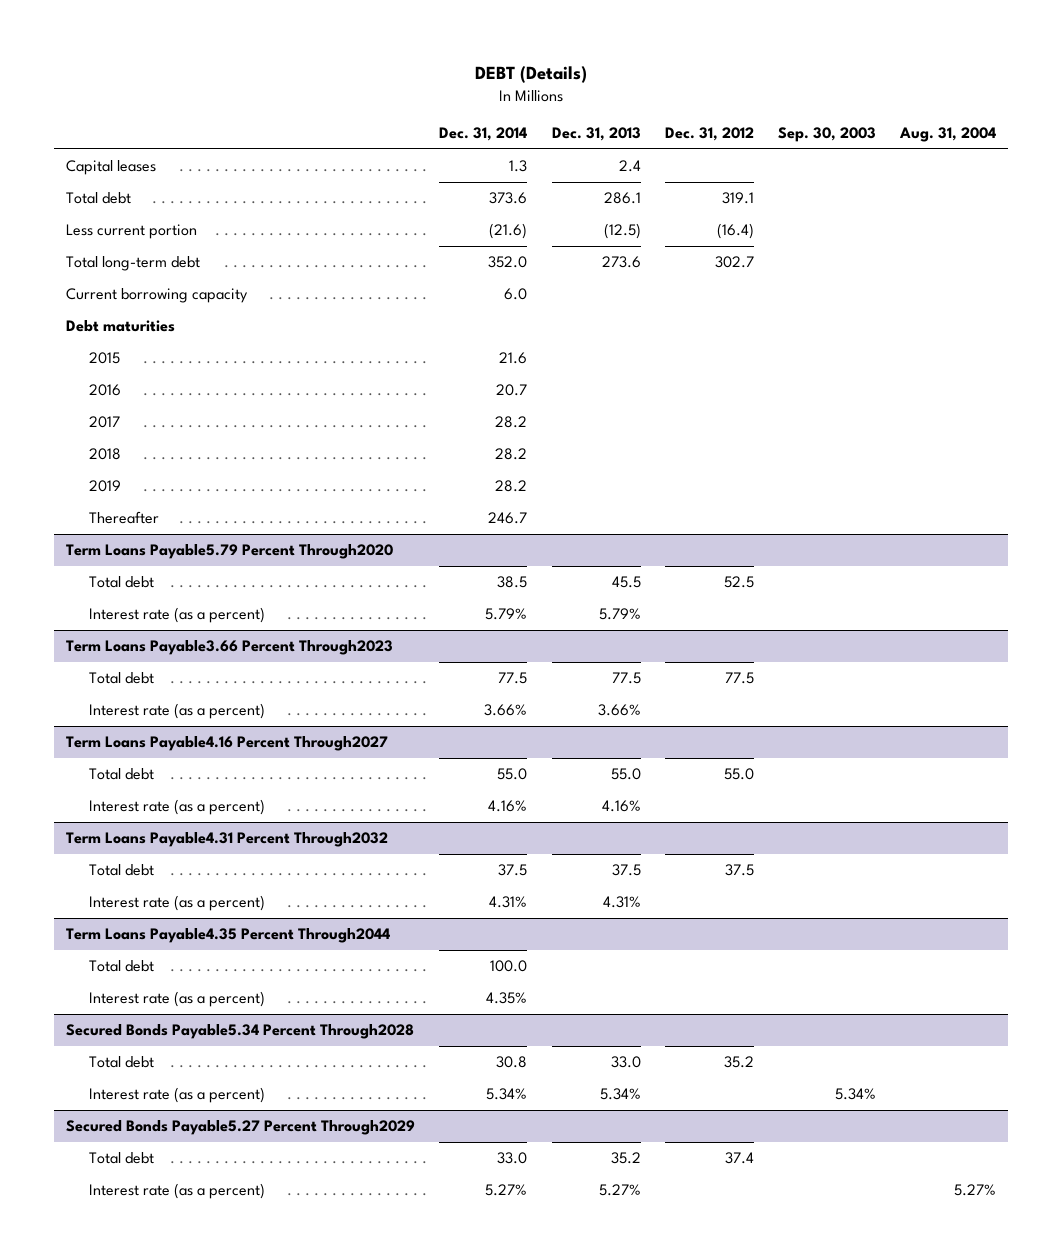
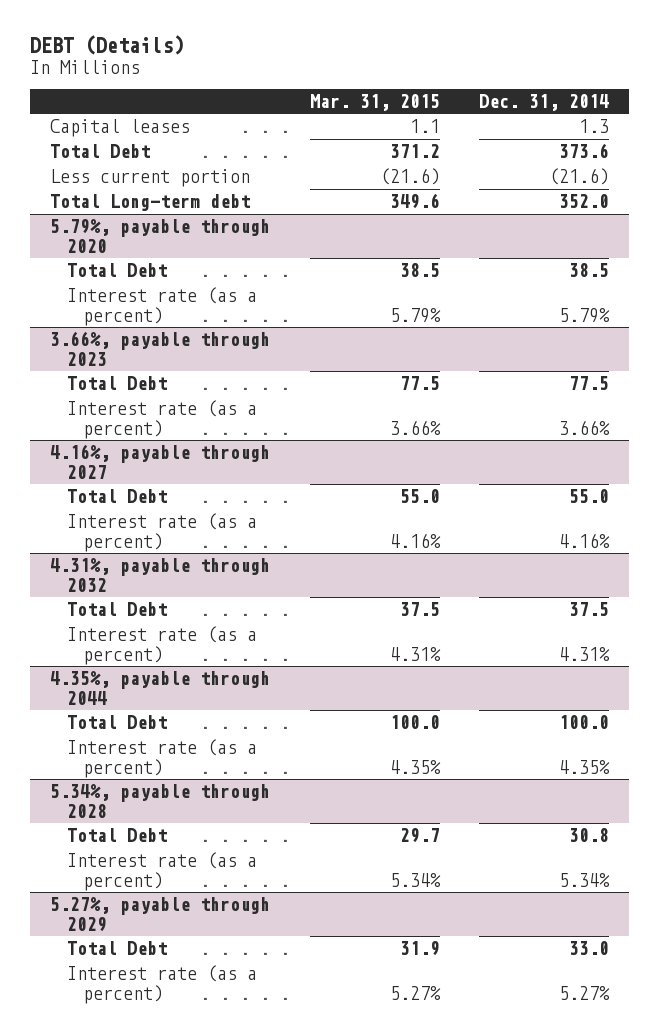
- | Dec. 31, 2014 | Dec. 31, 2013 | Dec. 31, 2012 | Sep. 30, 2003 | Aug. 31, 2004
+ | Mar. 31, 2015 | Dec. 31, 2014
- Total debt | 373.6 | 286.1 | 319.1 | |
+ Total Debt | 371.2 | 373.6
- Total long-term debt | 352.0 | 273.6 | 302.7 | |
- Current borrowing capacity | 6.0 | | | |
- Debt maturities
- 2015 | 21.6 | | | |
- 2016 | 20.7 | | | |
- 2017 | 28.2 | | | |
- 2018 | 28.2 | | | |
- 2019 | 28.2 | | | |
- Thereafter | 246.7 | | | |
- Term Loans Payable5.79 Percent Through2020
- Total debt | 38.5 | 45.5 | 52.5 | |
+ Total Long-term debt | 349.6 | 352.0
+ 5.79%, payable through 2020
+ Total Debt | 38.5 | 38.5
- Term Loans Payable3.66 Percent Through2023
- Total debt | 77.5 | 77.5 | 77.5 | |
+ 3.66%, payable through 2023
+ Total Debt | 77.5 | 77.5
- Term Loans Payable4.16 Percent Through2027
- Total debt | 55.0 | 55.0 | 55.0 | |
+ 4.16%, payable through 2027
+ Total Debt | 55.0 | 55.0
- Term Loans Payable4.31 Percent Through2032
- Total debt | 37.5 | 37.5 | 37.5 | |
+ 4.31%, payable through 2032
+ Total Debt | 37.5 | 37.5
- Term Loans Payable4.35 Percent Through2044
- Total debt | 100.0 | | | |
+ 4.35%, payable through 2044
+ Total Debt | 100.0 | 100.0
- Secured Bonds Payable5.34 Percent Through2028
- Total debt | 30.8 | 33.0 | 35.2 | |
+ 5.34%, payable through 2028
+ Total Debt | 29.7 | 30.8
- Secured Bonds Payable5.27 Percent Through2029
- Total debt | 33.0 | 35.2 | 37.4 | |
+ 5.27%, payable through 2029
+ Total Debt | 31.9 | 33.0

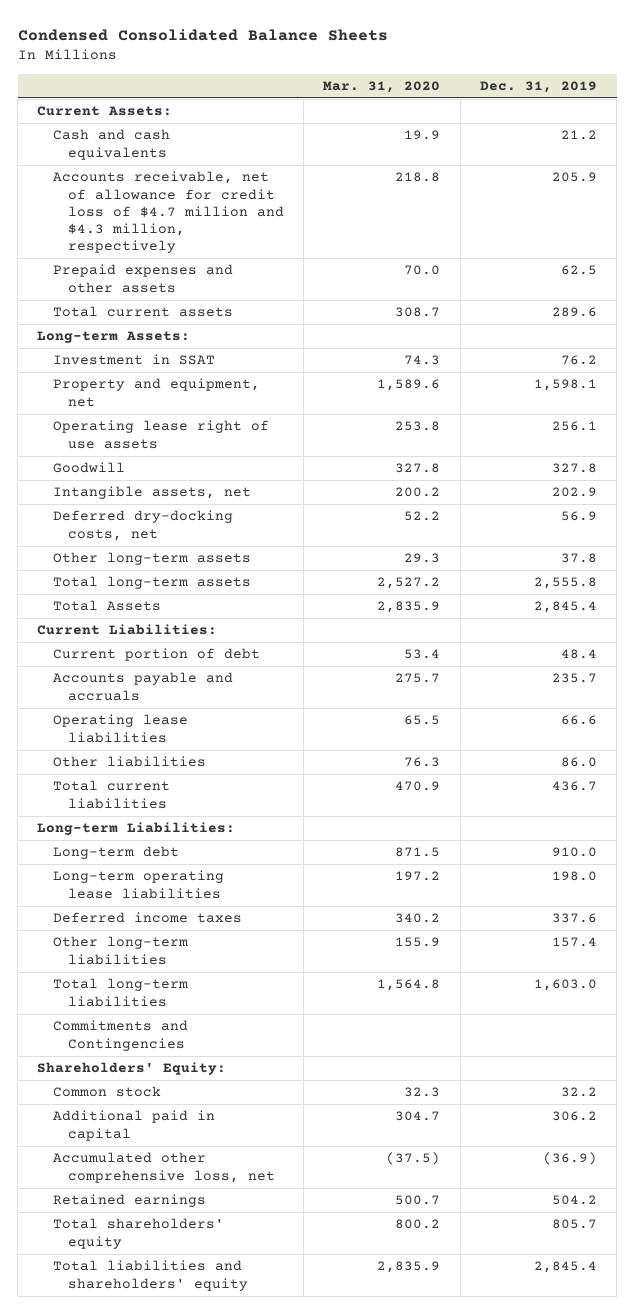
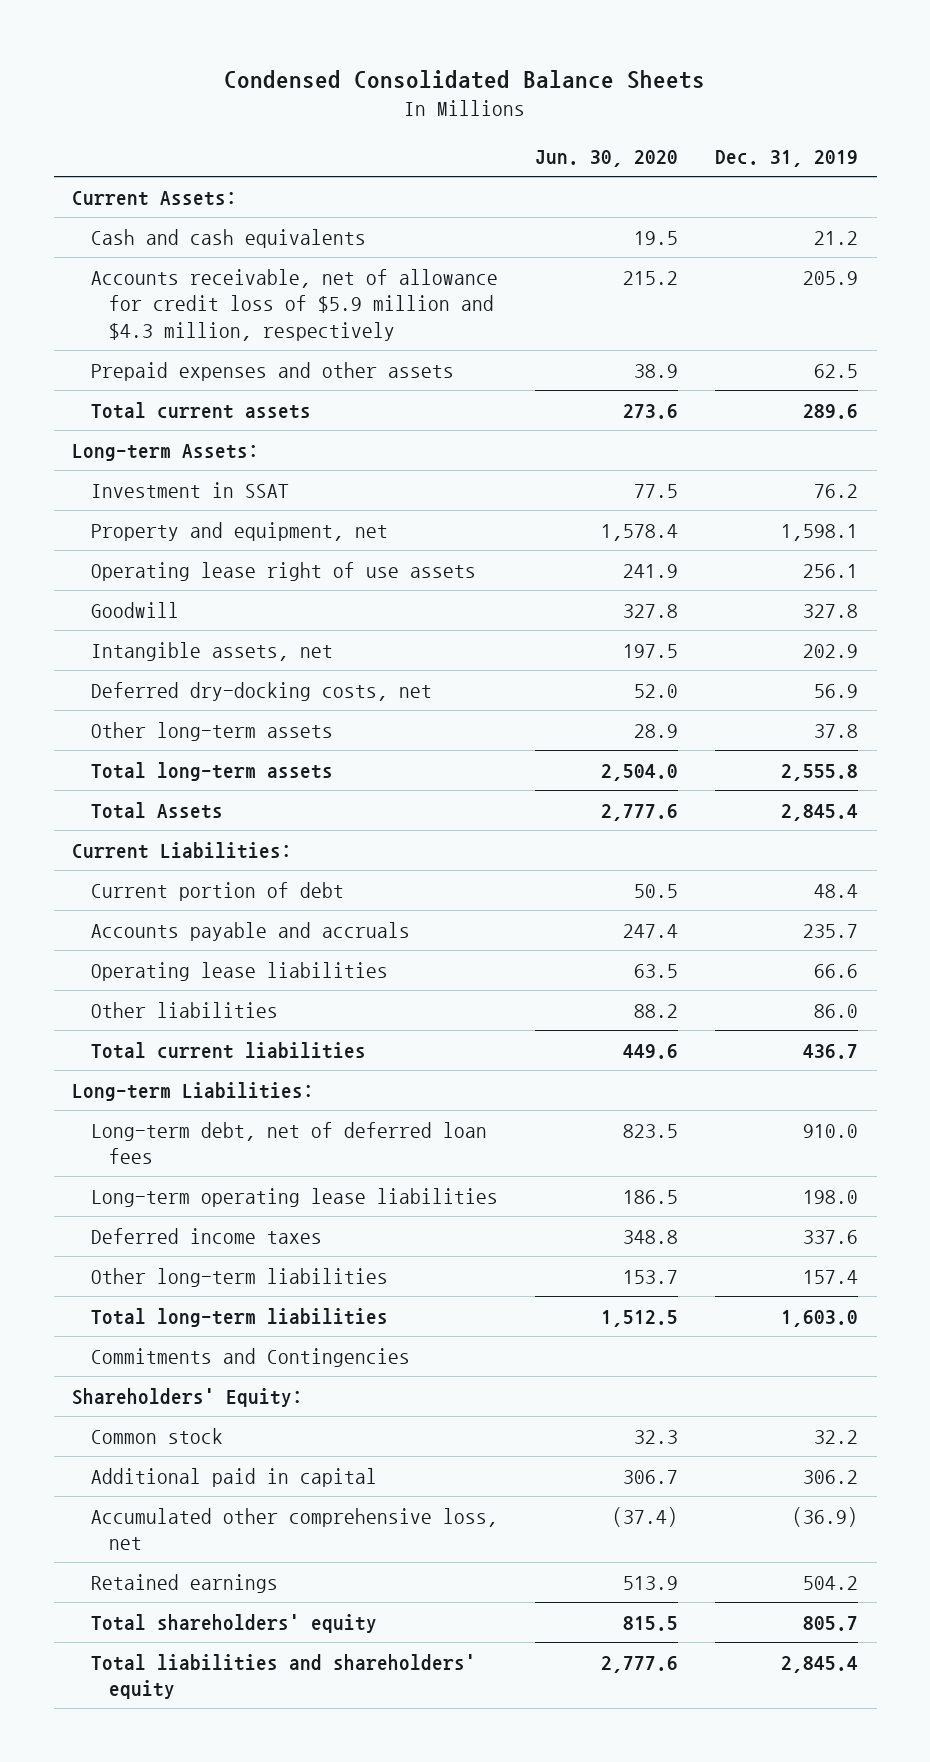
- | Mar. 31, 2020 | Dec. 31, 2019
+ | Jun. 30, 2020 | Dec. 31, 2019
- Accounts receivable, net of allowance for credit loss of $4.7 million and $4.3 million, respectively | 218.8 | 205.9
+ Accounts receivable, net of allowance for credit loss of $5.9 million and $4.3 million, respectively | 215.2 | 205.9
- Long-term debt | 871.5 | 910.0
+ Long-term debt, net of deferred loan fees | 823.5 | 910.0

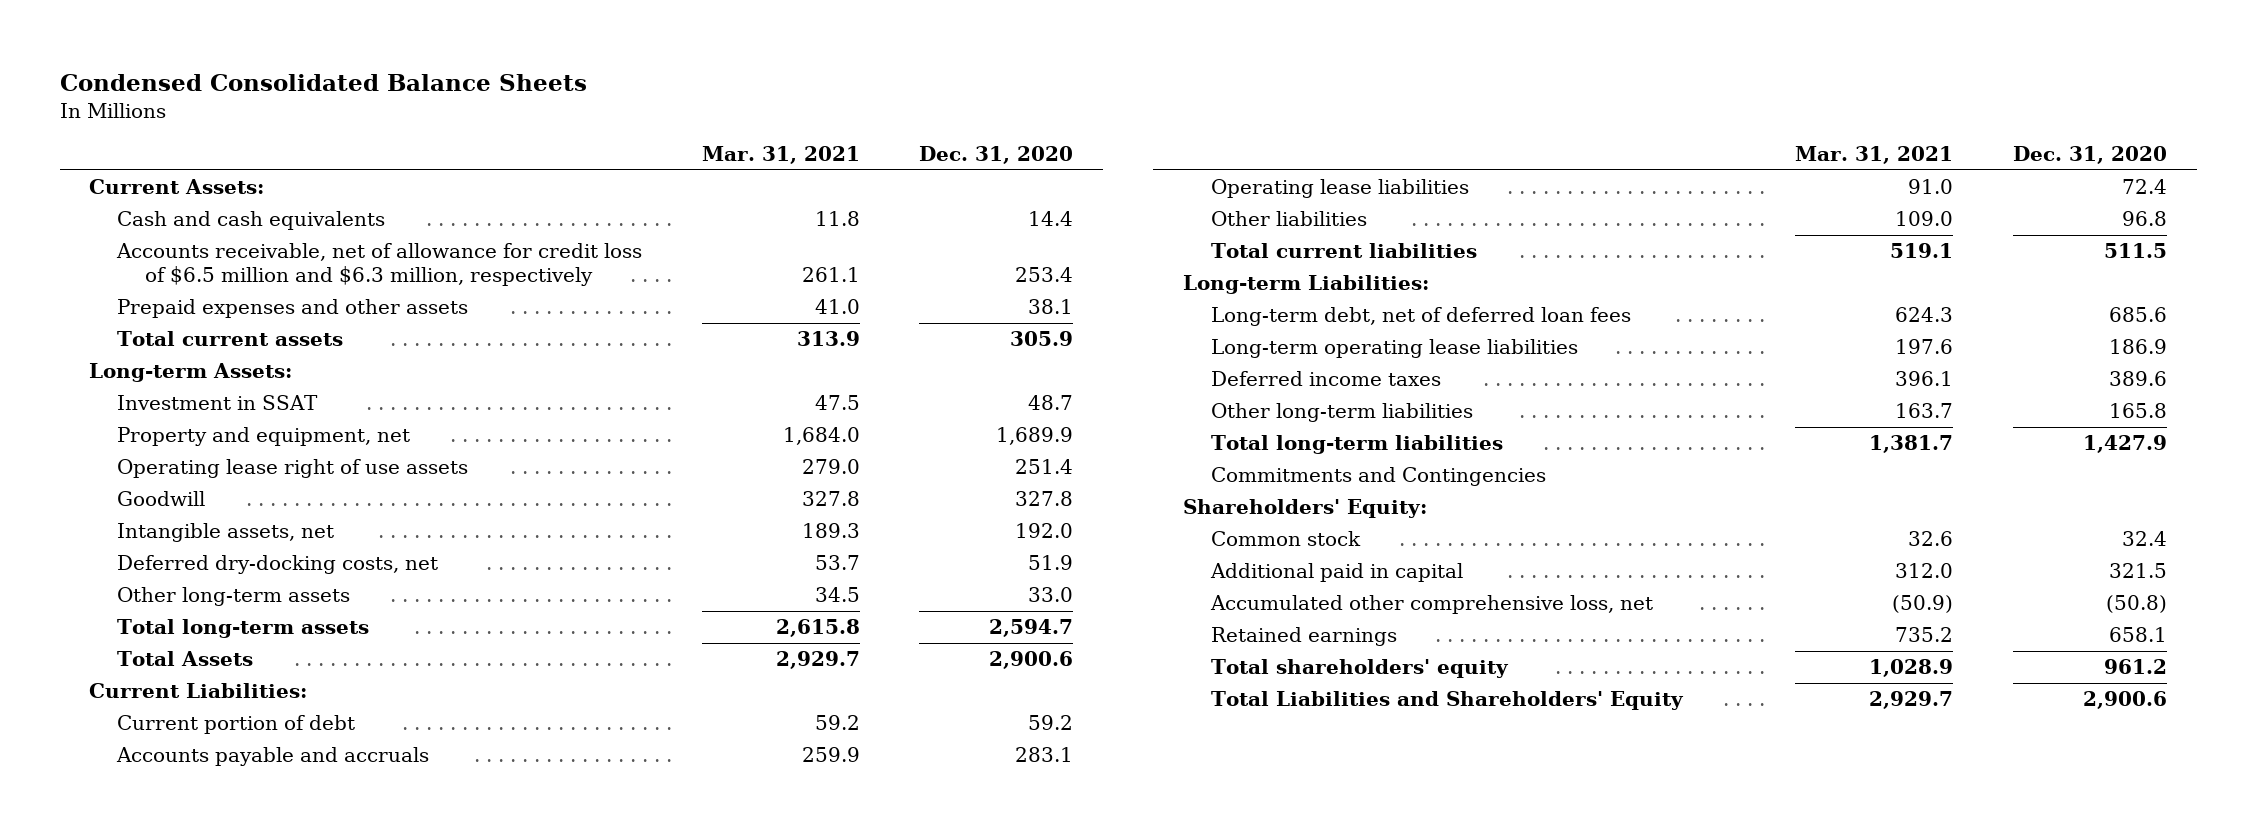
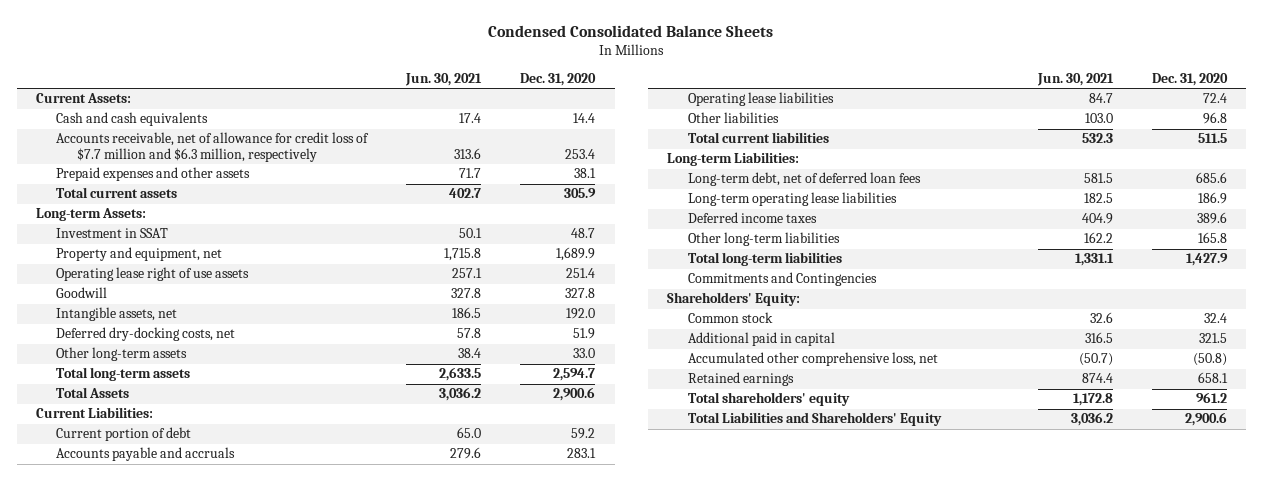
- | Mar. 31, 2021 | Dec. 31, 2020
+ | Jun. 30, 2021 | Dec. 31, 2020
- Accounts receivable, net of allowance for credit loss of $6.5 million and $6.3 million, respectively | 261.1 | 253.4
+ Accounts receivable, net of allowance for credit loss of $7.7 million and $6.3 million, respectively | 313.6 | 253.4

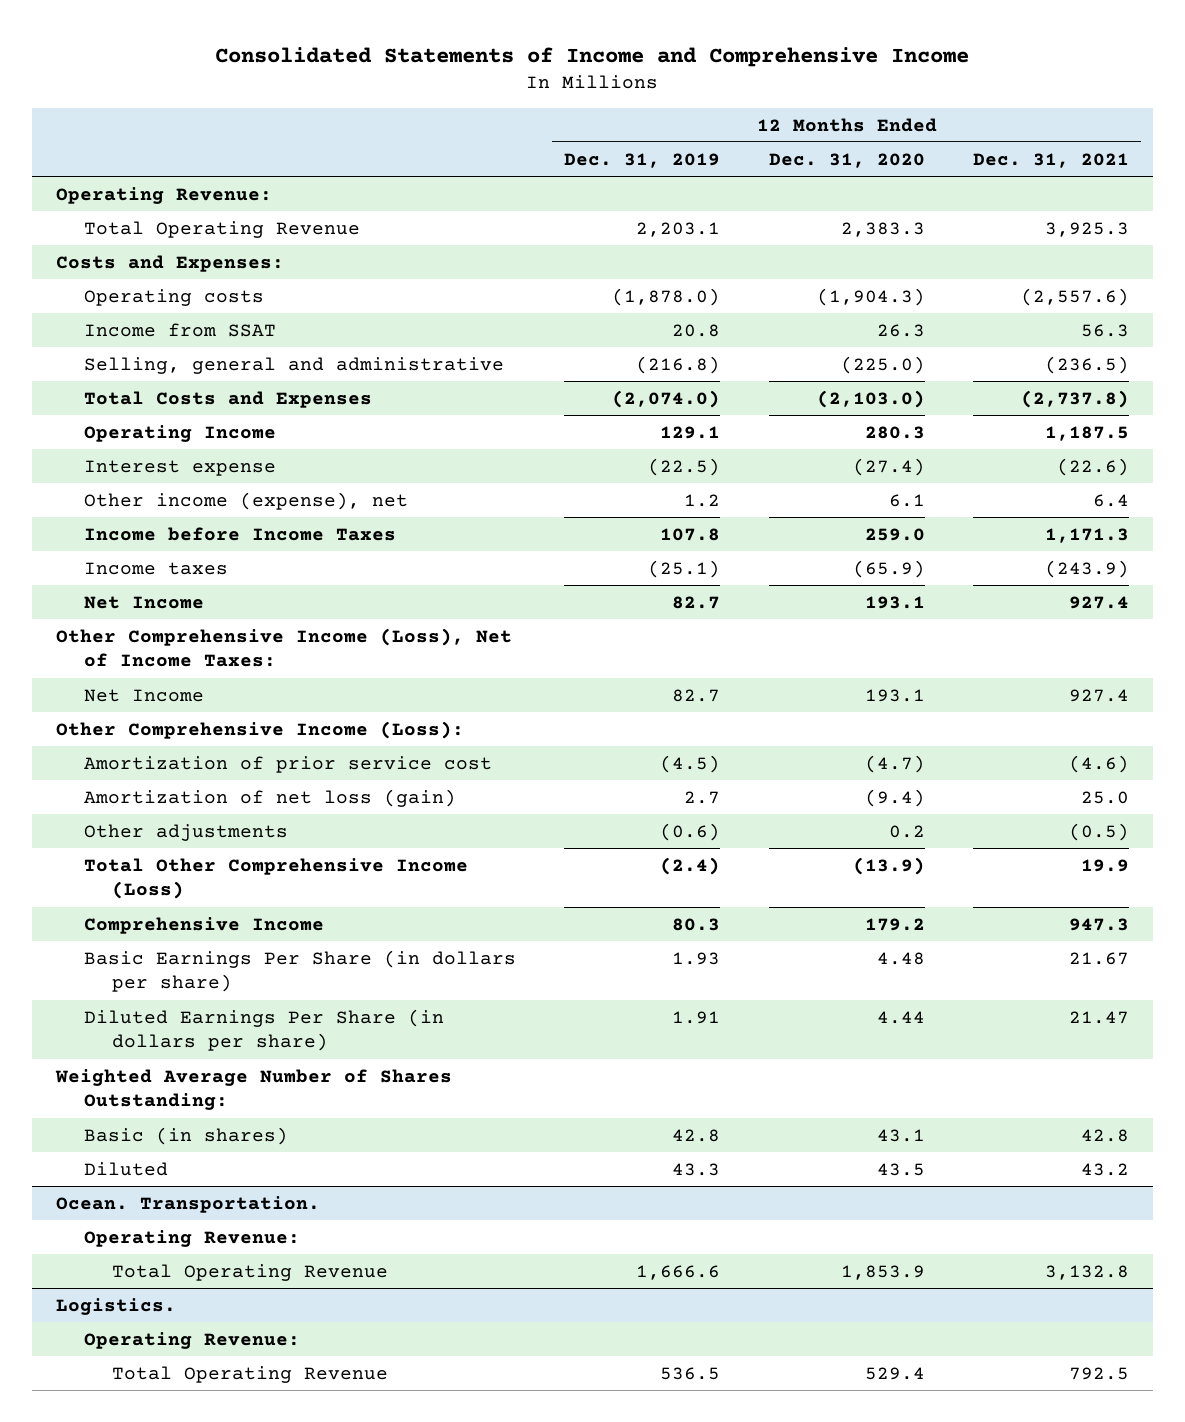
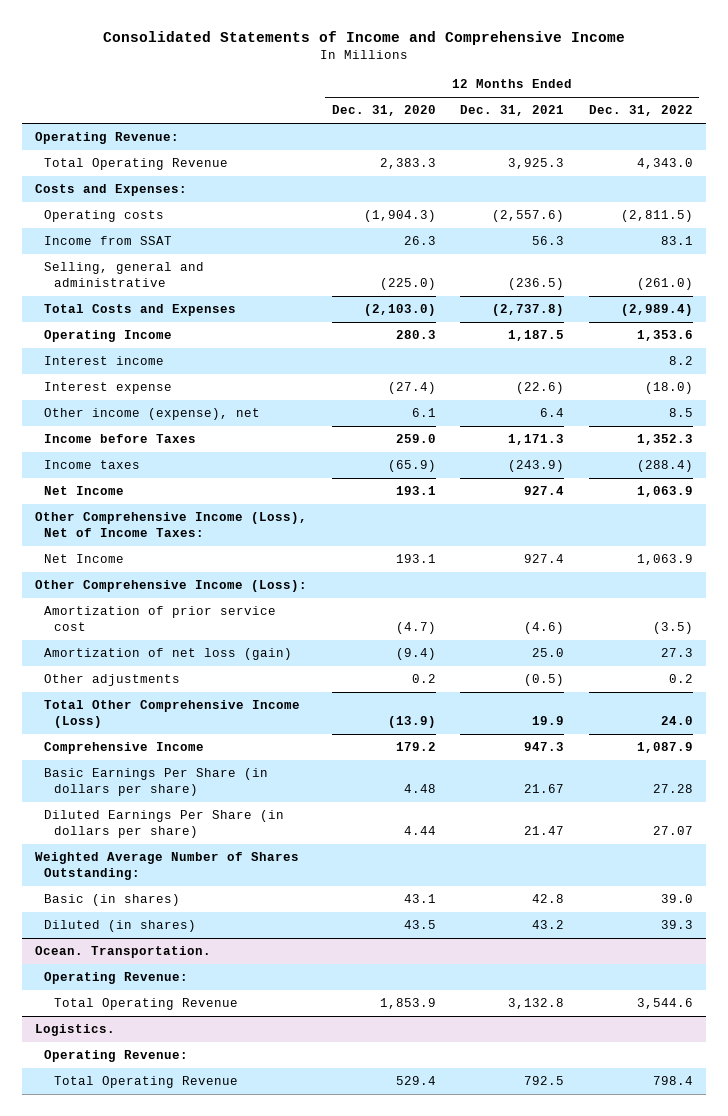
- | 12 Months Ended Dec. 31, 2019 | 12 Months Ended Dec. 31, 2020 | 12 Months Ended Dec. 31, 2021
+ | 12 Months Ended Dec. 31, 2020 | 12 Months Ended Dec. 31, 2021 | 12 Months Ended Dec. 31, 2022
+ Interest income | | | 8.2
- Income before Income Taxes | 107.8 | 259.0 | 1,171.3
+ Income before Taxes | 259.0 | 1,171.3 | 1,352.3
- Diluted | 43.3 | 43.5 | 43.2
+ Diluted (in shares) | 43.5 | 43.2 | 39.3

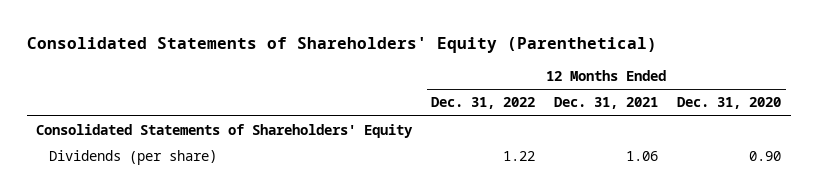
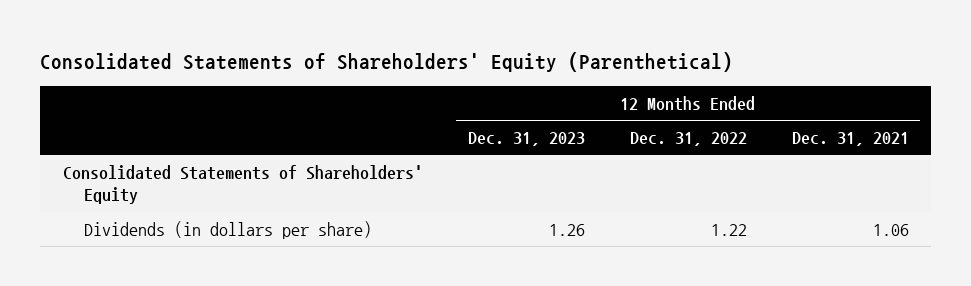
- | 12 Months Ended Dec. 31, 2022 | 12 Months Ended Dec. 31, 2021 | 12 Months Ended Dec. 31, 2020
+ | 12 Months Ended Dec. 31, 2023 | 12 Months Ended Dec. 31, 2022 | 12 Months Ended Dec. 31, 2021
- Dividends (per share) | 1.22 | 1.06 | 0.90
+ Dividends (in dollars per share) | 1.26 | 1.22 | 1.06

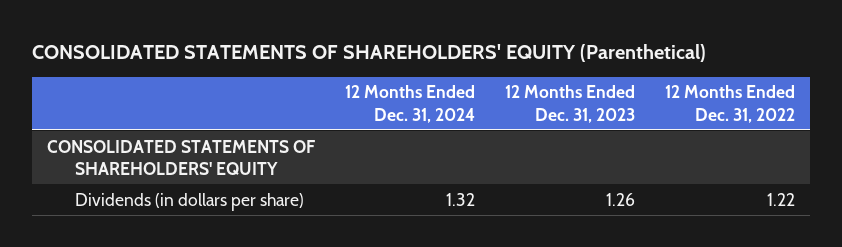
- Consolidated Statements of Shareholders' Equity (Parenthetical)
+ CONSOLIDATED STATEMENTS OF SHAREHOLDERS' EQUITY (Parenthetical)
- | 12 Months Ended Dec. 31, 2023 | 12 Months Ended Dec. 31, 2022 | 12 Months Ended Dec. 31, 2021
+ | 12 Months Ended Dec. 31, 2024 | 12 Months Ended Dec. 31, 2023 | 12 Months Ended Dec. 31, 2022
- Consolidated Statements of Shareholders' Equity
+ CONSOLIDATED STATEMENTS OF SHAREHOLDERS' EQUITY

